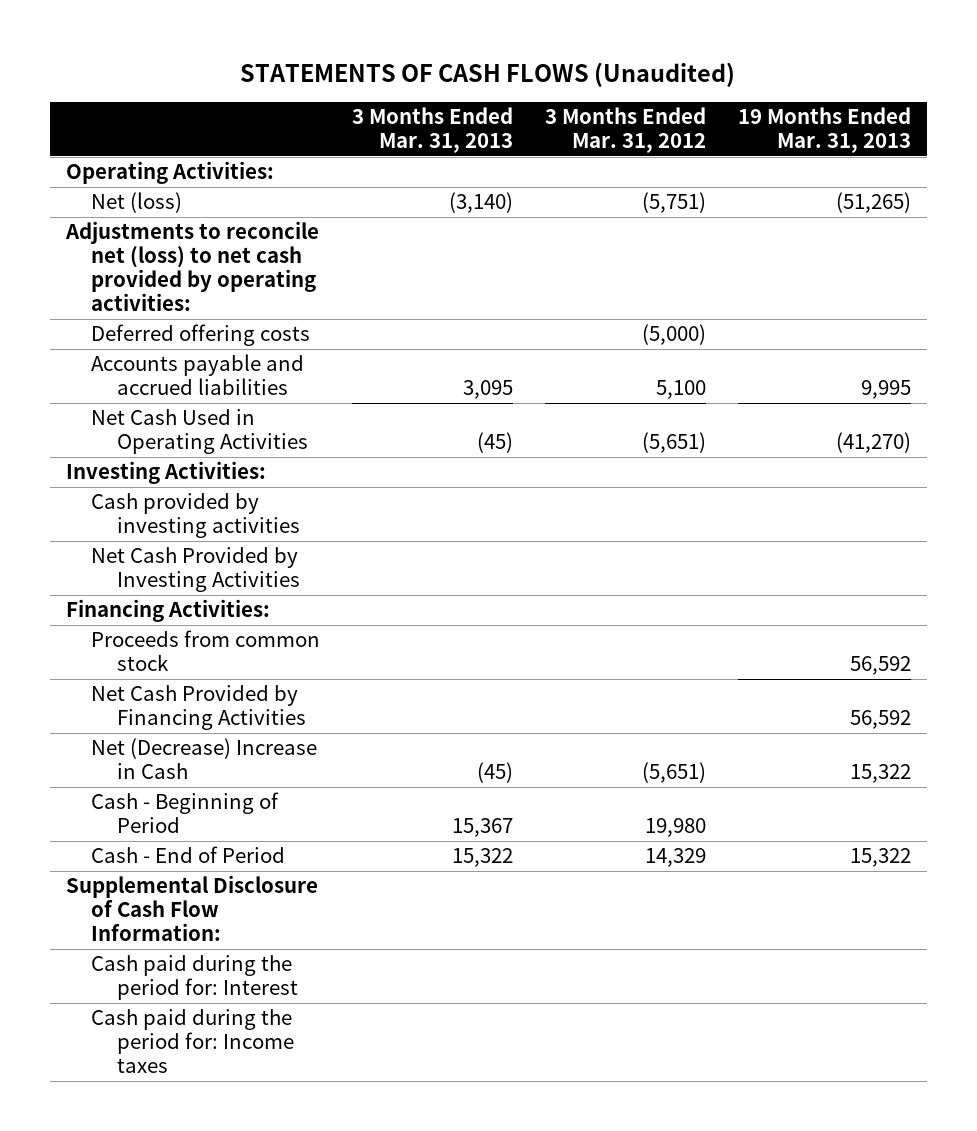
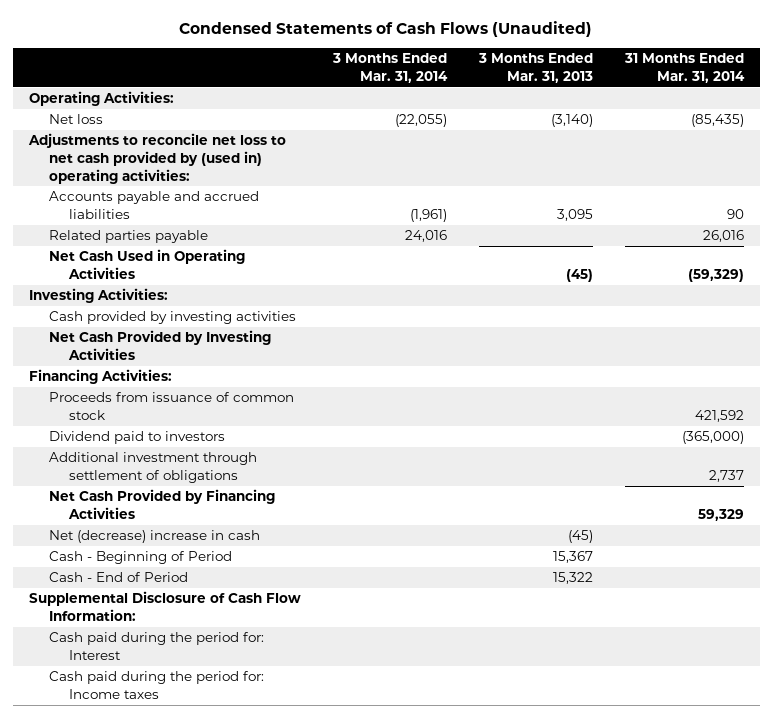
- STATEMENTS OF CASH FLOWS (Unaudited)
+ Condensed Statements of Cash Flows (Unaudited)
- | 3 Months Ended Mar. 31, 2013 | 3 Months Ended Mar. 31, 2012 | 19 Months Ended Mar. 31, 2013
+ | 3 Months Ended Mar. 31, 2014 | 3 Months Ended Mar. 31, 2013 | 31 Months Ended Mar. 31, 2014
- Net (loss) | (3,140) | (5,751) | (51,265)
- Adjustments to reconcile net (loss) to net cash provided by operating activities:
- Deferred offering costs | | (5,000) |
+ Net loss | (22,055) | (3,140) | (85,435)
+ Adjustments to reconcile net loss to net cash provided by (used in) operating activities:
+ Related parties payable | 24,016 | | 26,016
- Proceeds from common stock | | | 56,592
+ Proceeds from issuance of common stock | | | 421,592
+ Dividend paid to investors | | | (365,000)
+ Additional investment through settlement of obligations | | | 2,737
- Net (Decrease) Increase in Cash | (45) | (5,651) | 15,322
+ Net (decrease) increase in cash | | (45) |

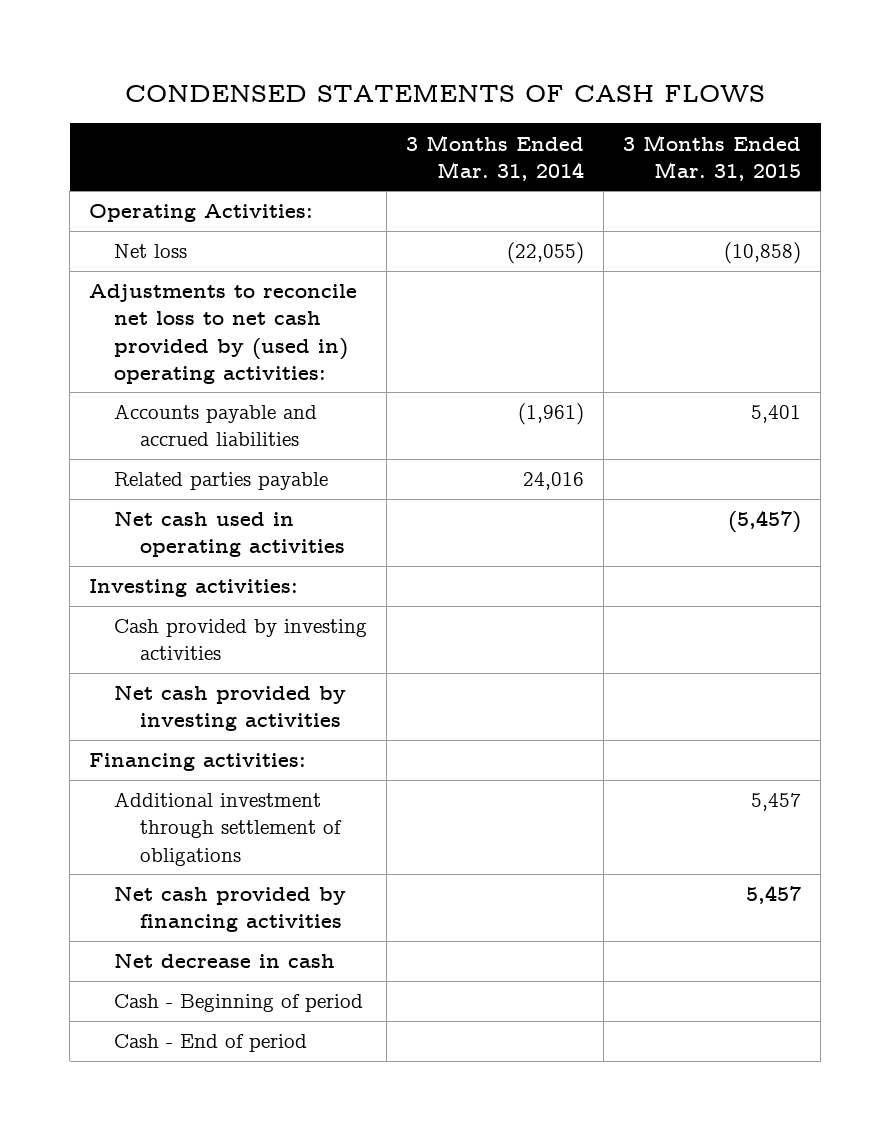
- Condensed Statements of Cash Flows (Unaudited)
+ CONDENSED STATEMENTS OF CASH FLOWS
- | 3 Months Ended Mar. 31, 2014 | 3 Months Ended Mar. 31, 2013 | 31 Months Ended Mar. 31, 2014
+ | 3 Months Ended Mar. 31, 2014 | 3 Months Ended Mar. 31, 2015
- Net Cash Used in Operating Activities | | (45) | (59,329)
- Investing Activities:
+ Net cash used in operating activities | | (5,457)
+ Investing activities:
- Net Cash Provided by Investing Activities
- Financing Activities:
- Proceeds from issuance of common stock | | | 421,592
- Dividend paid to investors | | | (365,000)
+ Net cash provided by investing activities
+ Financing activities:
- Net Cash Provided by Financing Activities | | | 59,329
- Net (decrease) increase in cash | | (45) |
- Cash - Beginning of Period | | 15,367 |
- Cash - End of Period | | 15,322 |
- Supplemental Disclosure of Cash Flow Information:
- Cash paid during the period for: Interest
- Cash paid during the period for: Income taxes
+ Net cash provided by financing activities | | 5,457
+ Net decrease in cash
+ Cash - Beginning of period
+ Cash - End of period

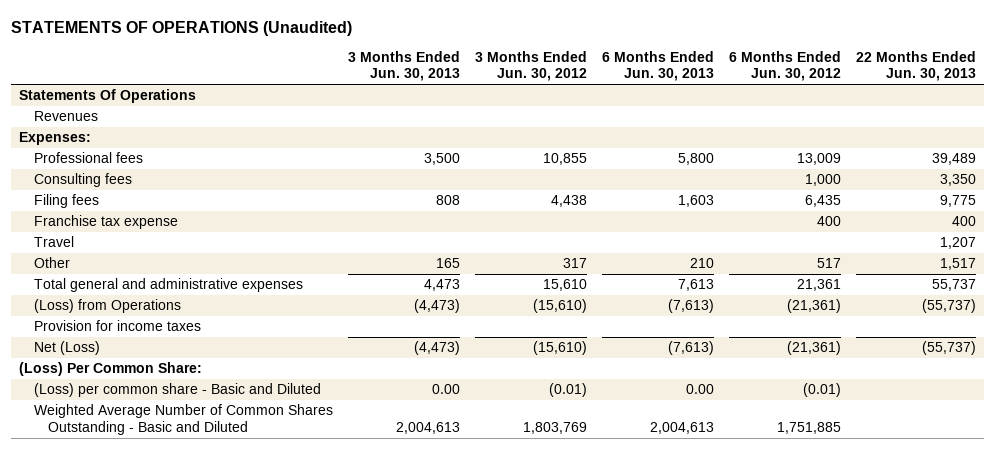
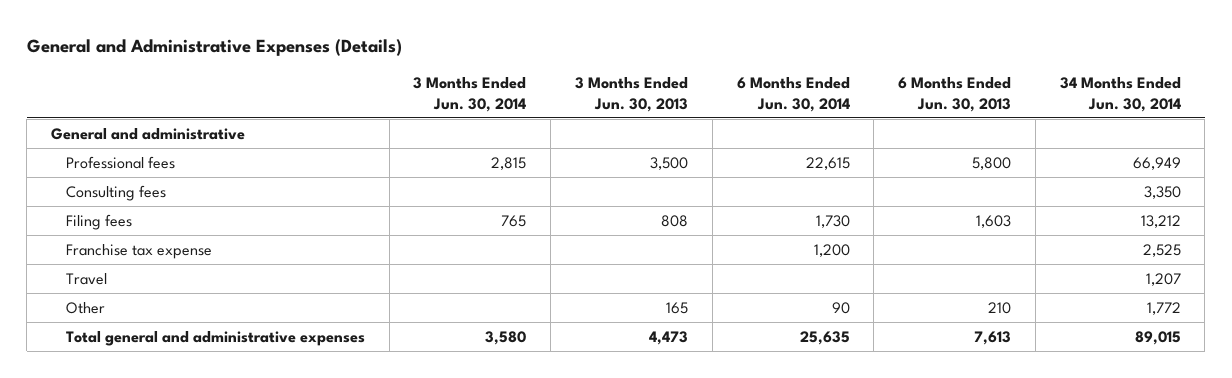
- STATEMENTS OF OPERATIONS (Unaudited)
+ General and Administrative Expenses (Details)
- | 3 Months Ended Jun. 30, 2013 | 3 Months Ended Jun. 30, 2012 | 6 Months Ended Jun. 30, 2013 | 6 Months Ended Jun. 30, 2012 | 22 Months Ended Jun. 30, 2013
+ | 3 Months Ended Jun. 30, 2014 | 3 Months Ended Jun. 30, 2013 | 6 Months Ended Jun. 30, 2014 | 6 Months Ended Jun. 30, 2013 | 34 Months Ended Jun. 30, 2014
- Statements Of Operations
- Revenues
- Expenses:
+ General and administrative
- (Loss) from Operations | (4,473) | (15,610) | (7,613) | (21,361) | (55,737)
- Provision for income taxes
- Net (Loss) | (4,473) | (15,610) | (7,613) | (21,361) | (55,737)
- (Loss) Per Common Share:
- (Loss) per common share - Basic and Diluted | 0.00 | (0.01) | 0.00 | (0.01) |
- Weighted Average Number of Common Shares Outstanding - Basic and Diluted | 2,004,613 | 1,803,769 | 2,004,613 | 1,751,885 |

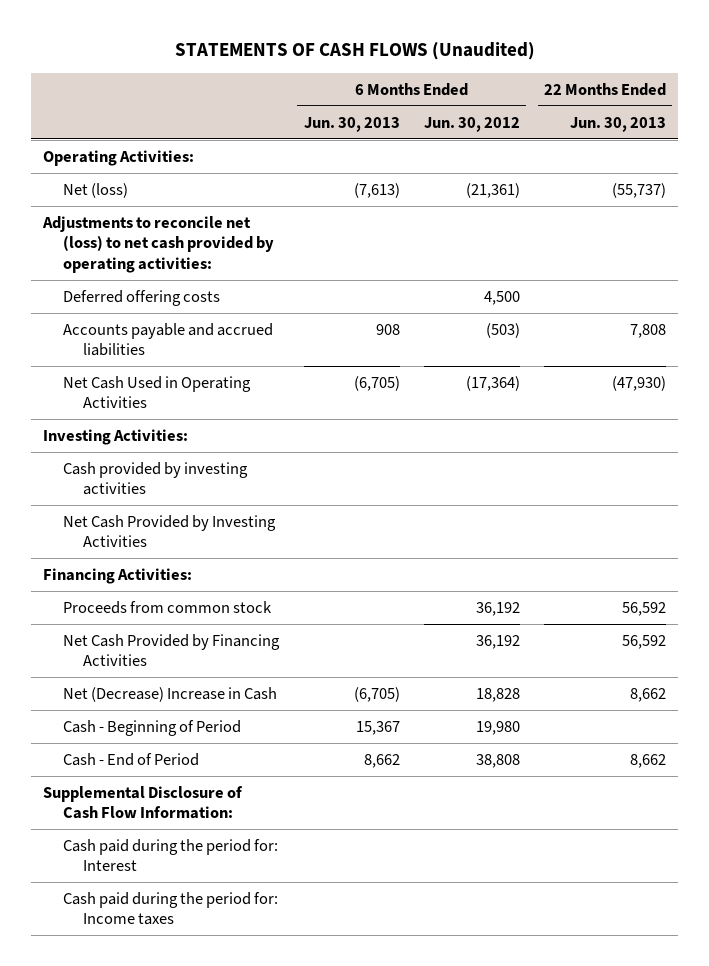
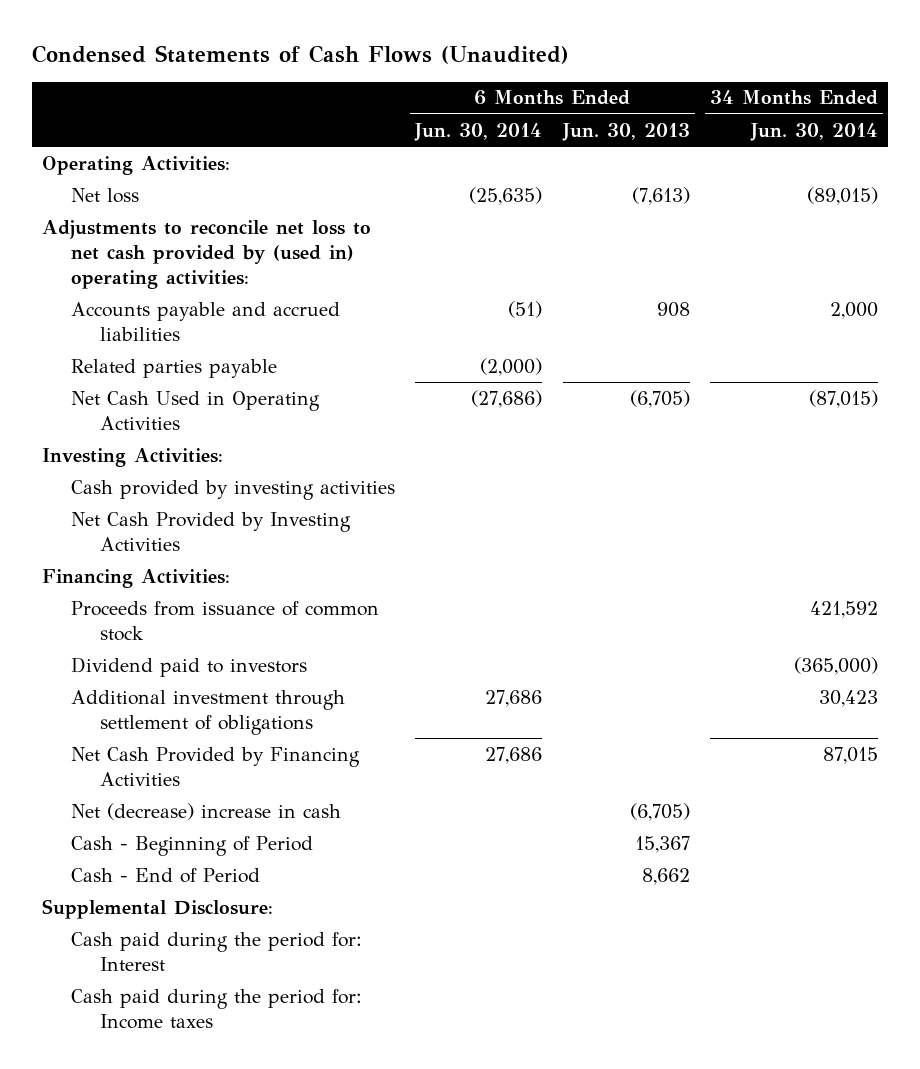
- STATEMENTS OF CASH FLOWS (Unaudited)
+ Condensed Statements of Cash Flows (Unaudited)
- | 6 Months Ended Jun. 30, 2013 | 6 Months Ended Jun. 30, 2012 | 22 Months Ended Jun. 30, 2013
+ | 6 Months Ended Jun. 30, 2014 | 6 Months Ended Jun. 30, 2013 | 34 Months Ended Jun. 30, 2014
- Net (loss) | (7,613) | (21,361) | (55,737)
- Adjustments to reconcile net (loss) to net cash provided by operating activities:
- Deferred offering costs | | 4,500 |
+ Net loss | (25,635) | (7,613) | (89,015)
+ Adjustments to reconcile net loss to net cash provided by (used in) operating activities:
+ Related parties payable | (2,000) | |
- Proceeds from common stock | | 36,192 | 56,592
+ Proceeds from issuance of common stock | | | 421,592
+ Dividend paid to investors | | | (365,000)
+ Additional investment through settlement of obligations | 27,686 | | 30,423
- Net (Decrease) Increase in Cash | (6,705) | 18,828 | 8,662
+ Net (decrease) increase in cash | | (6,705) |
- Supplemental Disclosure of Cash Flow Information:
+ Supplemental Disclosure:

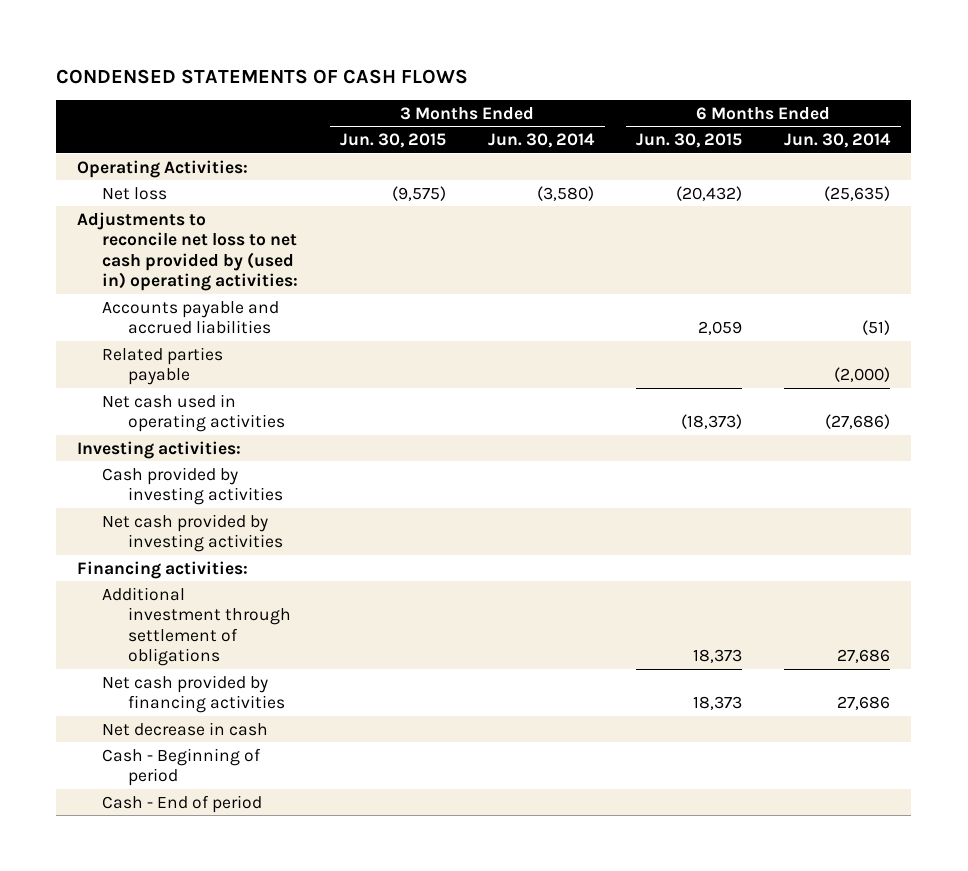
- Condensed Statements of Cash Flows (Unaudited)
+ CONDENSED STATEMENTS OF CASH FLOWS
- | 6 Months Ended Jun. 30, 2014 | 6 Months Ended Jun. 30, 2013 | 34 Months Ended Jun. 30, 2014
+ | 3 Months Ended Jun. 30, 2015 | 3 Months Ended Jun. 30, 2014 | 6 Months Ended Jun. 30, 2015 | 6 Months Ended Jun. 30, 2014
- Net Cash Used in Operating Activities | (27,686) | (6,705) | (87,015)
- Investing Activities:
+ Net cash used in operating activities | | | (18,373) | (27,686)
+ Investing activities:
- Net Cash Provided by Investing Activities
- Financing Activities:
- Proceeds from issuance of common stock | | | 421,592
- Dividend paid to investors | | | (365,000)
+ Net cash provided by investing activities
+ Financing activities:
- Net Cash Provided by Financing Activities | 27,686 | | 87,015
- Net (decrease) increase in cash | | (6,705) |
- Cash - Beginning of Period | | 15,367 |
- Cash - End of Period | | 8,662 |
- Supplemental Disclosure:
- Cash paid during the period for: Interest
- Cash paid during the period for: Income taxes
+ Net cash provided by financing activities | | | 18,373 | 27,686
+ Net decrease in cash
+ Cash - Beginning of period
+ Cash - End of period

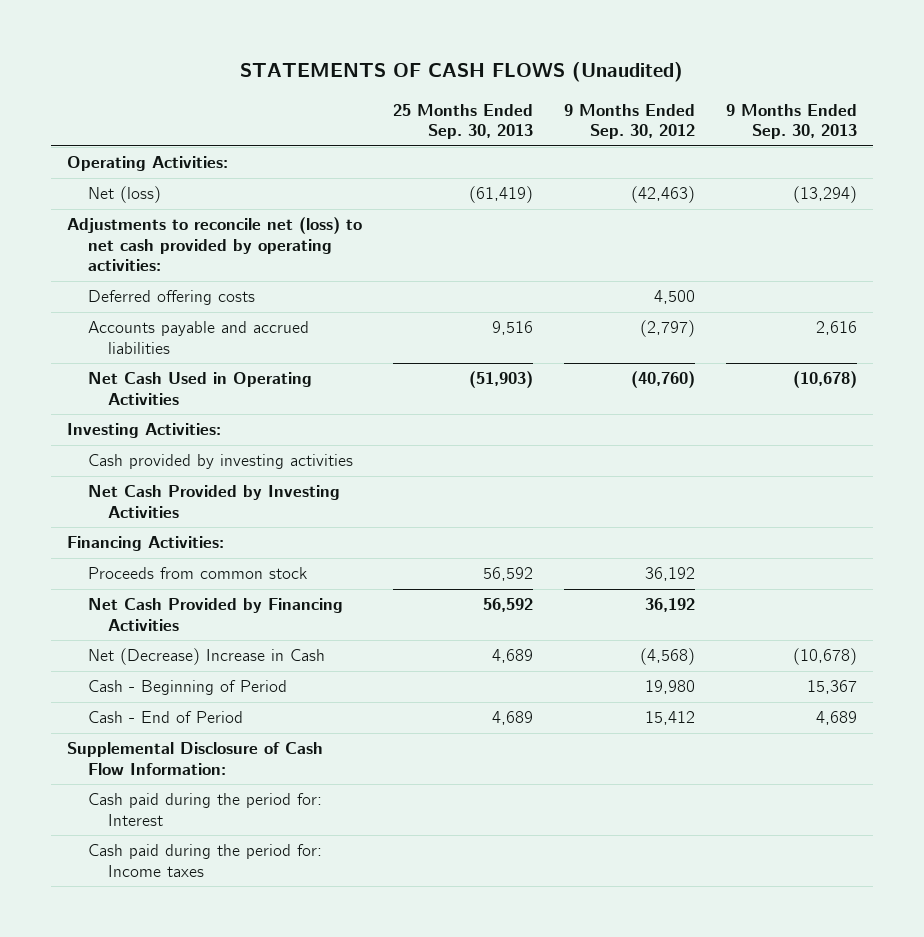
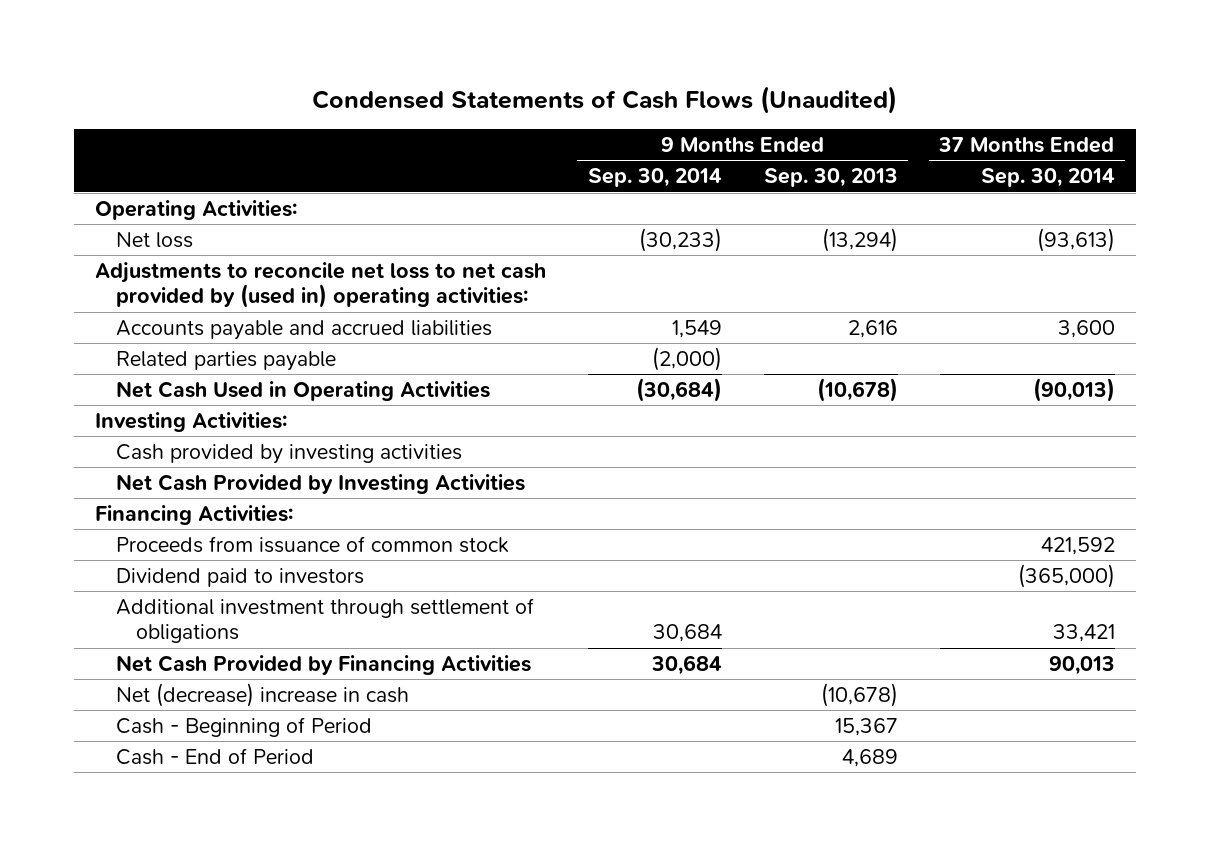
- STATEMENTS OF CASH FLOWS (Unaudited)
+ Condensed Statements of Cash Flows (Unaudited)
- | 25 Months Ended Sep. 30, 2013 | 9 Months Ended Sep. 30, 2012 | 9 Months Ended Sep. 30, 2013
+ | 9 Months Ended Sep. 30, 2014 | 9 Months Ended Sep. 30, 2013 | 37 Months Ended Sep. 30, 2014
- Net (loss) | (61,419) | (42,463) | (13,294)
- Adjustments to reconcile net (loss) to net cash provided by operating activities:
- Deferred offering costs | | 4,500 |
+ Net loss | (30,233) | (13,294) | (93,613)
+ Adjustments to reconcile net loss to net cash provided by (used in) operating activities:
+ Related parties payable | (2,000) | |
- Proceeds from common stock | 56,592 | 36,192 |
+ Proceeds from issuance of common stock | | | 421,592
+ Dividend paid to investors | | | (365,000)
+ Additional investment through settlement of obligations | 30,684 | | 33,421
- Net (Decrease) Increase in Cash | 4,689 | (4,568) | (10,678)
+ Net (decrease) increase in cash | | (10,678) |
- Supplemental Disclosure of Cash Flow Information:
- Cash paid during the period for: Interest
- Cash paid during the period for: Income taxes

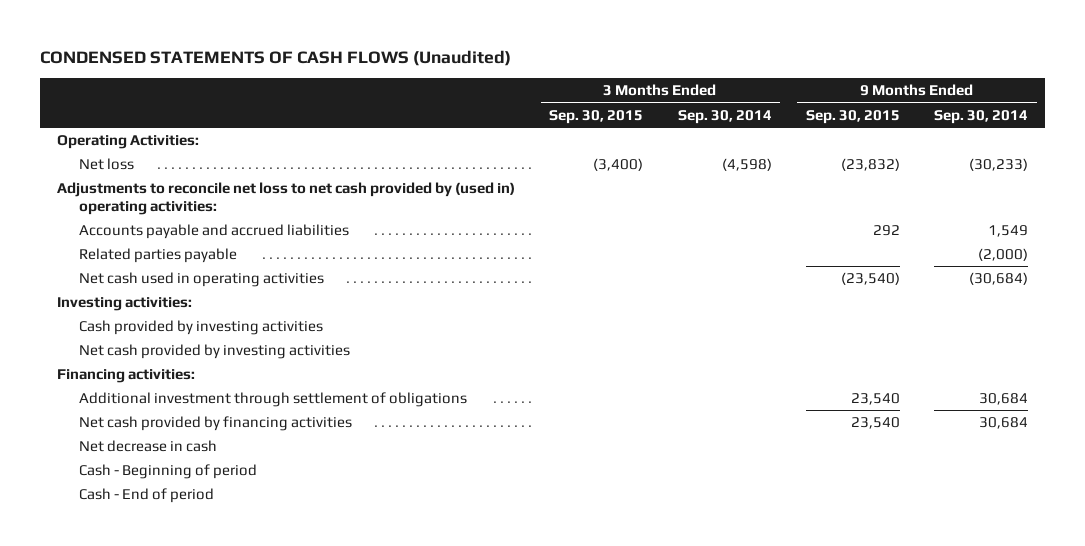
- Condensed Statements of Cash Flows (Unaudited)
+ CONDENSED STATEMENTS OF CASH FLOWS (Unaudited)
- | 9 Months Ended Sep. 30, 2014 | 9 Months Ended Sep. 30, 2013 | 37 Months Ended Sep. 30, 2014
+ | 3 Months Ended Sep. 30, 2015 | 3 Months Ended Sep. 30, 2014 | 9 Months Ended Sep. 30, 2015 | 9 Months Ended Sep. 30, 2014
- Net Cash Used in Operating Activities | (30,684) | (10,678) | (90,013)
- Investing Activities:
+ Net cash used in operating activities | | | (23,540) | (30,684)
+ Investing activities:
- Net Cash Provided by Investing Activities
- Financing Activities:
- Proceeds from issuance of common stock | | | 421,592
- Dividend paid to investors | | | (365,000)
+ Net cash provided by investing activities
+ Financing activities:
- Net Cash Provided by Financing Activities | 30,684 | | 90,013
- Net (decrease) increase in cash | | (10,678) |
- Cash - Beginning of Period | | 15,367 |
- Cash - End of Period | | 4,689 |
+ Net cash provided by financing activities | | | 23,540 | 30,684
+ Net decrease in cash
+ Cash - Beginning of period
+ Cash - End of period

